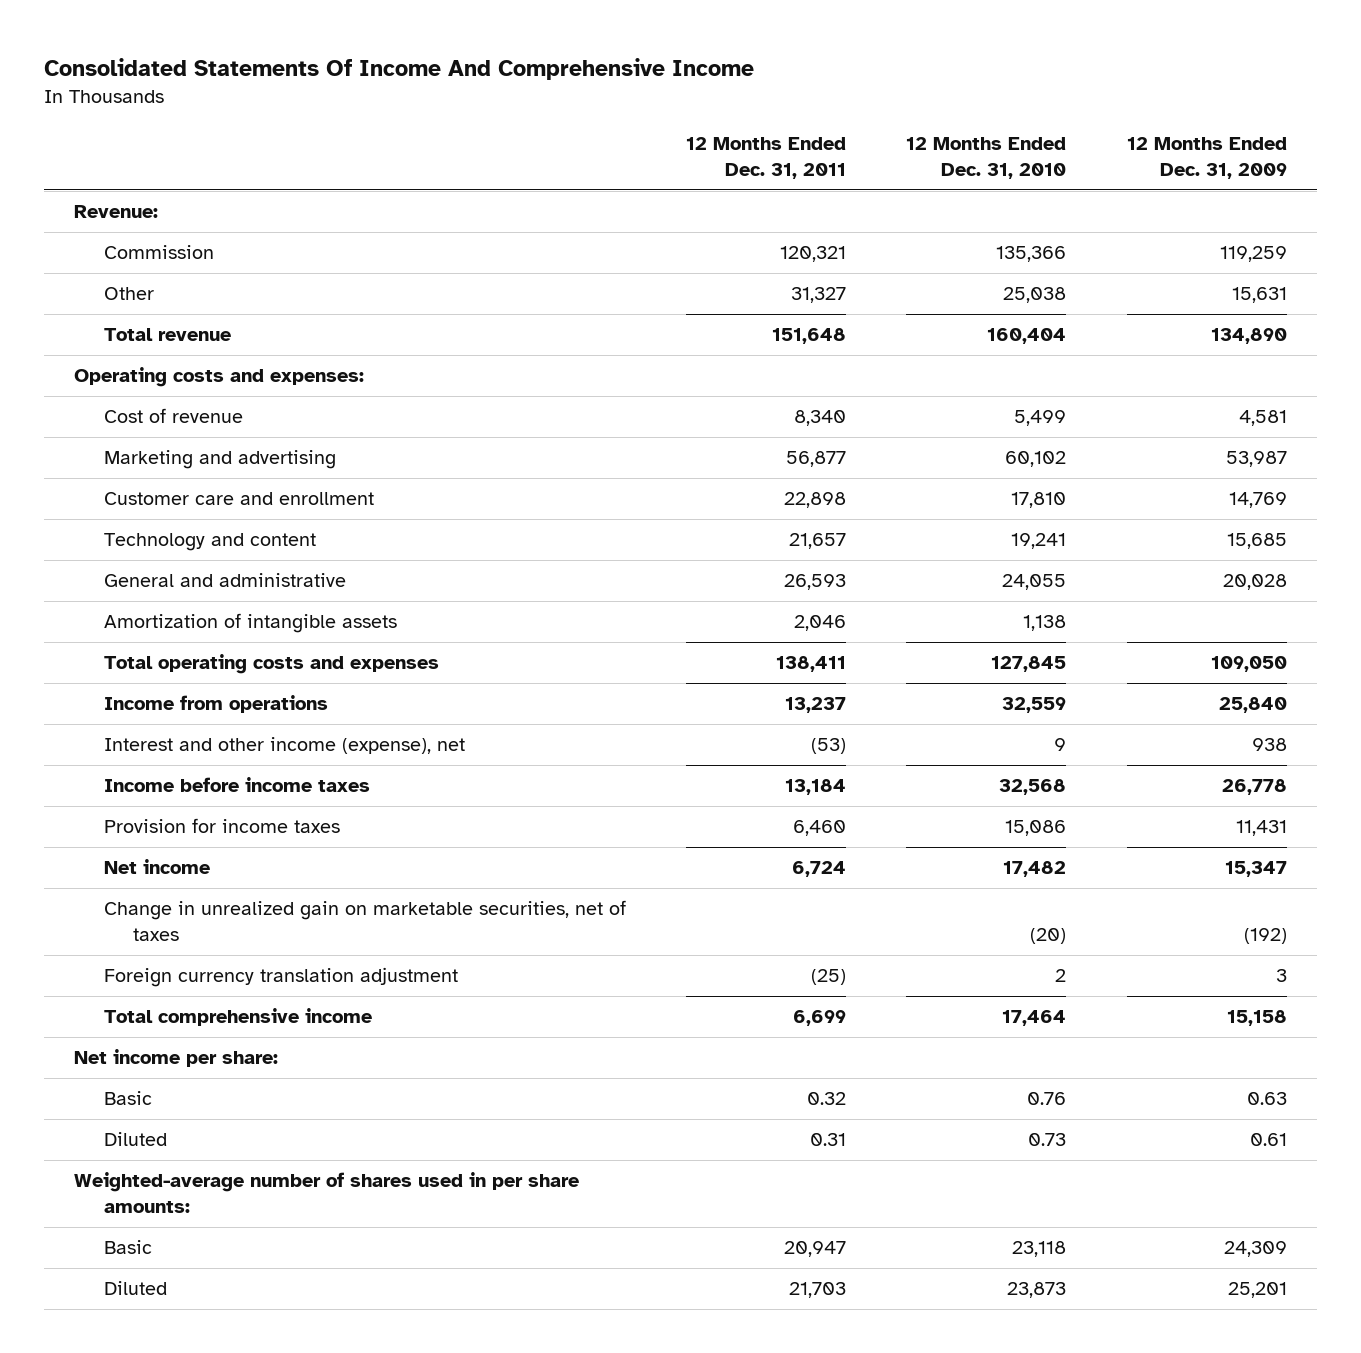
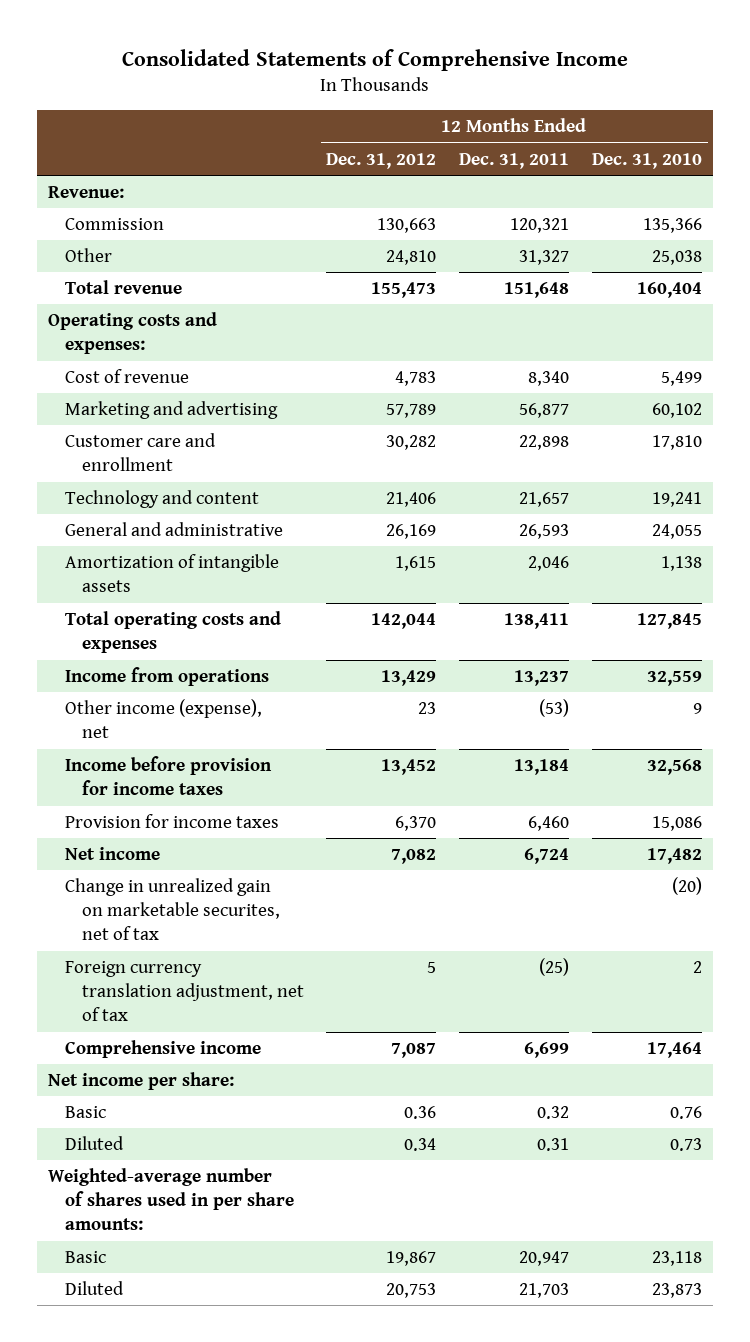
- Consolidated Statements Of Income And Comprehensive Income
+ Consolidated Statements of Comprehensive Income
- | 12 Months Ended Dec. 31, 2011 | 12 Months Ended Dec. 31, 2010 | 12 Months Ended Dec. 31, 2009
+ | 12 Months Ended Dec. 31, 2012 | 12 Months Ended Dec. 31, 2011 | 12 Months Ended Dec. 31, 2010
- Interest and other income (expense), net | (53) | 9 | 938
- Income before income taxes | 13,184 | 32,568 | 26,778
+ Other income (expense), net | 23 | (53) | 9
+ Income before provision for income taxes | 13,452 | 13,184 | 32,568
- Change in unrealized gain on marketable securities, net of taxes | | (20) | (192)
- Foreign currency translation adjustment | (25) | 2 | 3
- Total comprehensive income | 6,699 | 17,464 | 15,158
+ Change in unrealized gain on marketable securites, net of tax | | | (20)
+ Foreign currency translation adjustment, net of tax | 5 | (25) | 2
+ Comprehensive income | 7,087 | 6,699 | 17,464

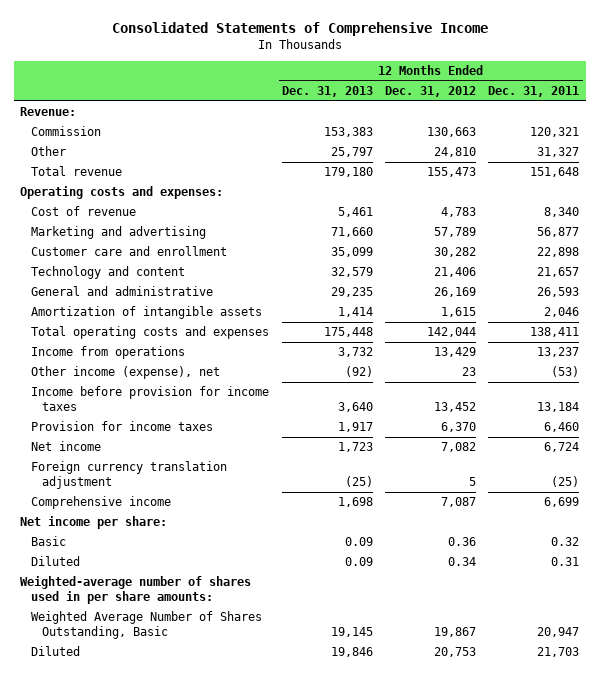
- | 12 Months Ended Dec. 31, 2012 | 12 Months Ended Dec. 31, 2011 | 12 Months Ended Dec. 31, 2010
+ | 12 Months Ended Dec. 31, 2013 | 12 Months Ended Dec. 31, 2012 | 12 Months Ended Dec. 31, 2011
- Change in unrealized gain on marketable securites, net of tax | | | (20)
- Foreign currency translation adjustment, net of tax | 5 | (25) | 2
+ Foreign currency translation adjustment | (25) | 5 | (25)
- Basic | 19,867 | 20,947 | 23,118
+ Weighted Average Number of Shares Outstanding, Basic | 19,145 | 19,867 | 20,947

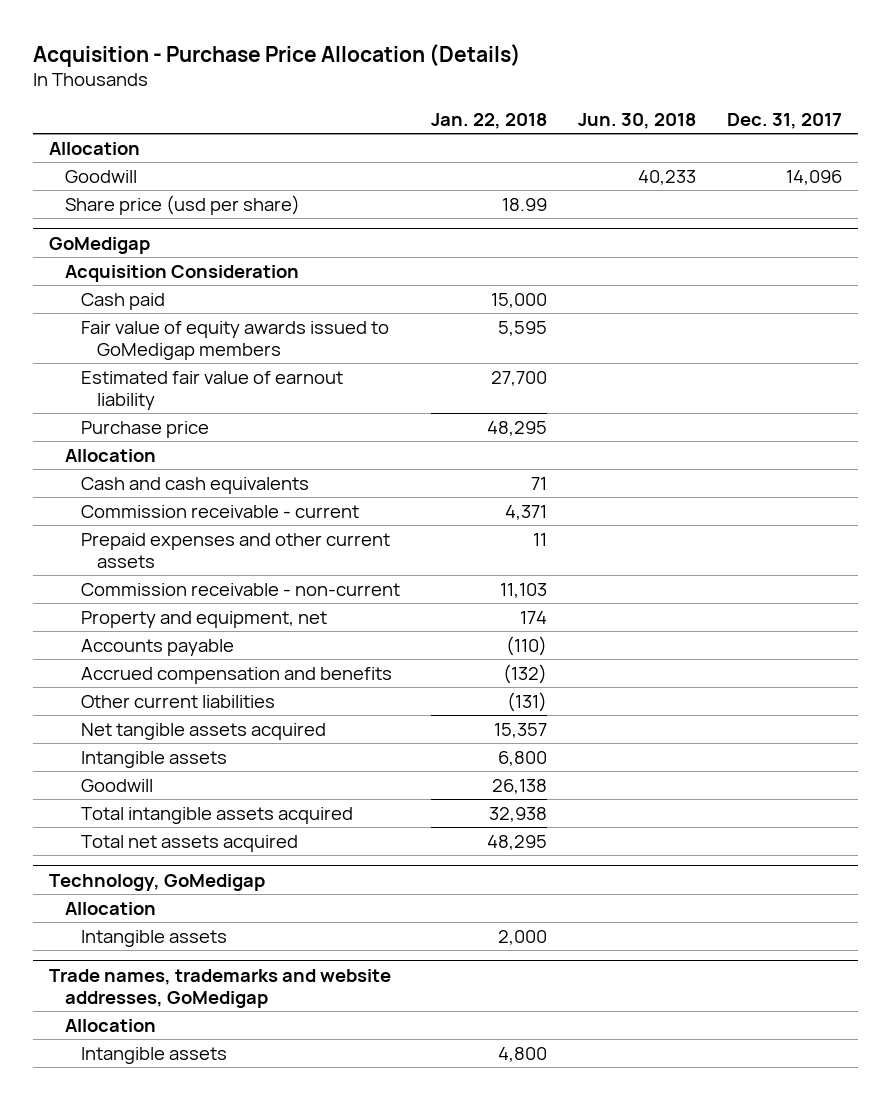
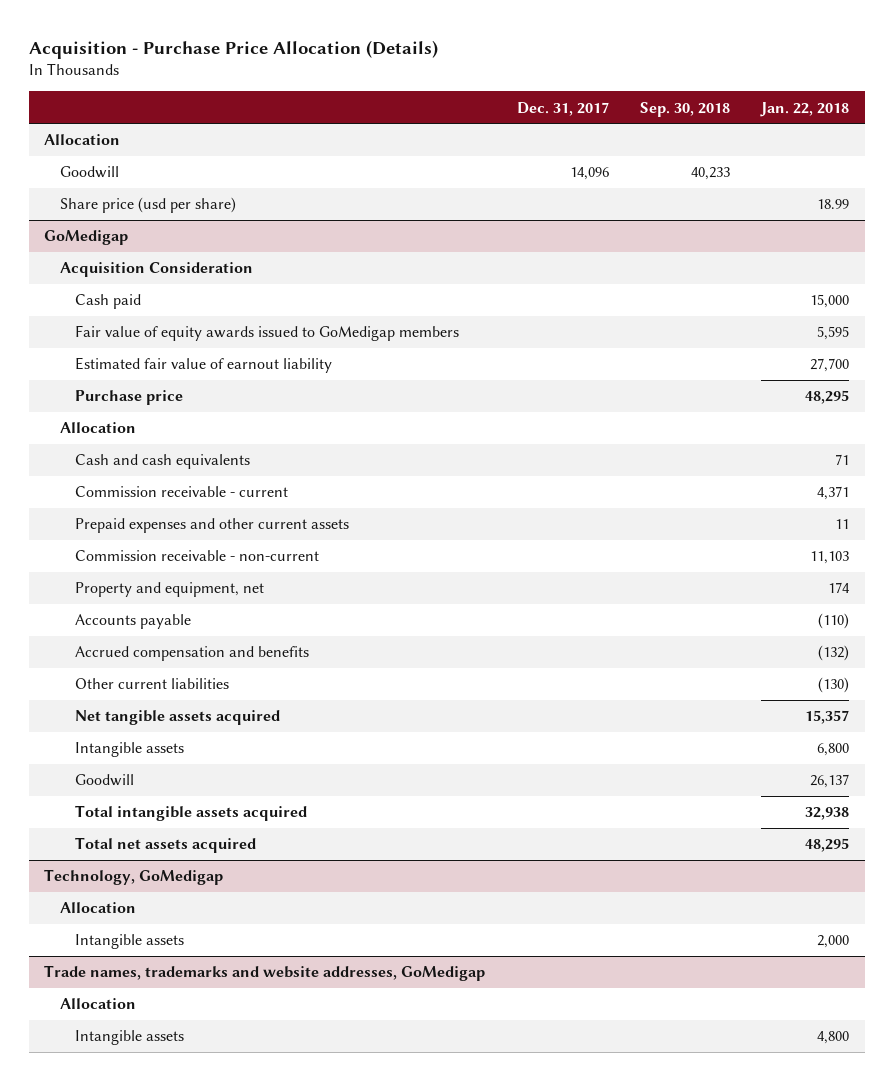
- | Jan. 22, 2018 | Jun. 30, 2018 | Dec. 31, 2017
+ | Dec. 31, 2017 | Sep. 30, 2018 | Jan. 22, 2018
@ GoMedigap
- Other current liabilities | (131) | |
+ Other current liabilities | | | (130)
- Goodwill | 26,138 | |
+ Goodwill | | | 26,137

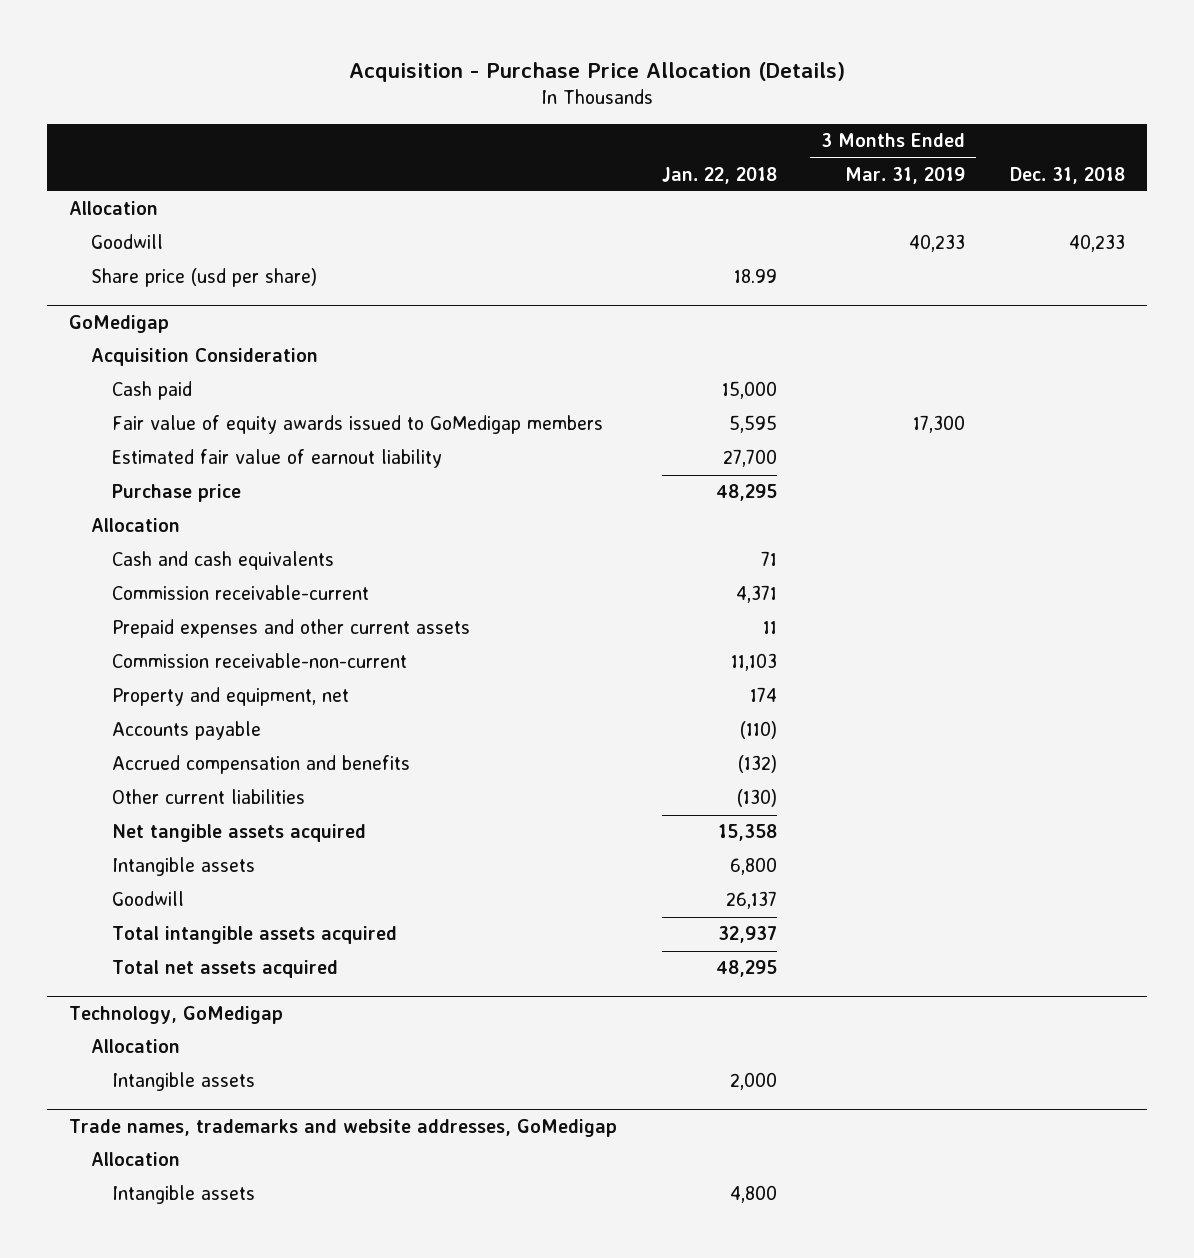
- | Dec. 31, 2017 | Sep. 30, 2018 | Jan. 22, 2018
+ | Jan. 22, 2018 | 3 Months Ended Mar. 31, 2019 | Dec. 31, 2018
@ GoMedigap
- Commission receivable - current | | | 4,371
+ Commission receivable-current | 4,371 | |
- Commission receivable - non-current | | | 11,103
+ Commission receivable-non-current | 11,103 | |
- Net tangible assets acquired | | | 15,357
+ Net tangible assets acquired | 15,358 | |
- Total intangible assets acquired | | | 32,938
+ Total intangible assets acquired | 32,937 | |

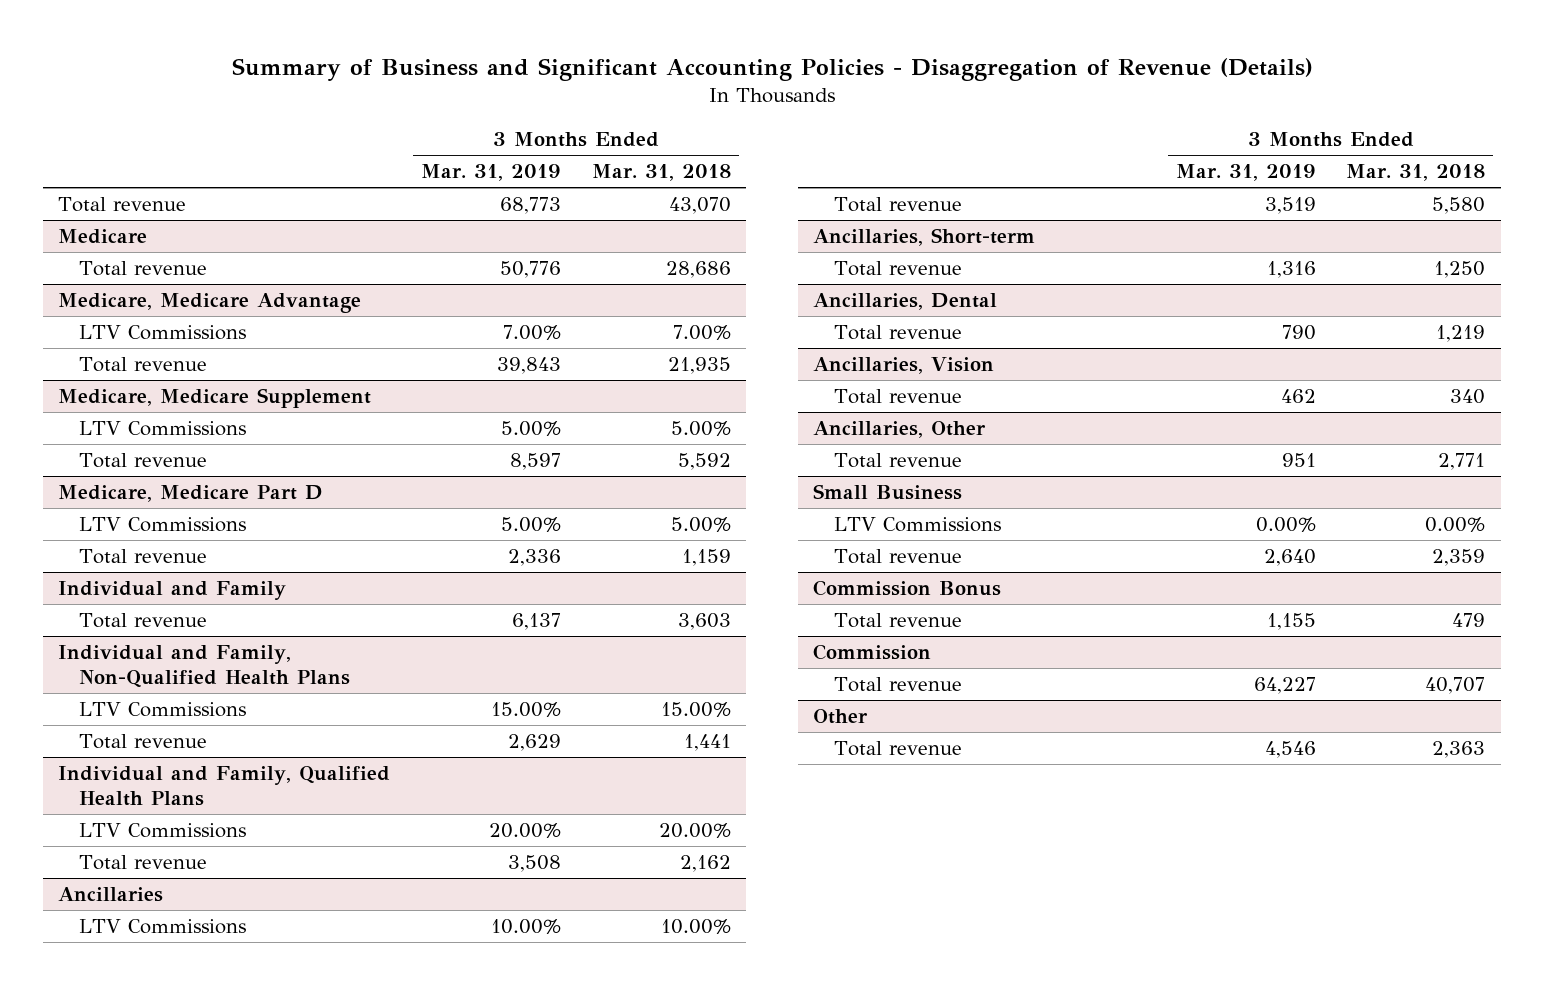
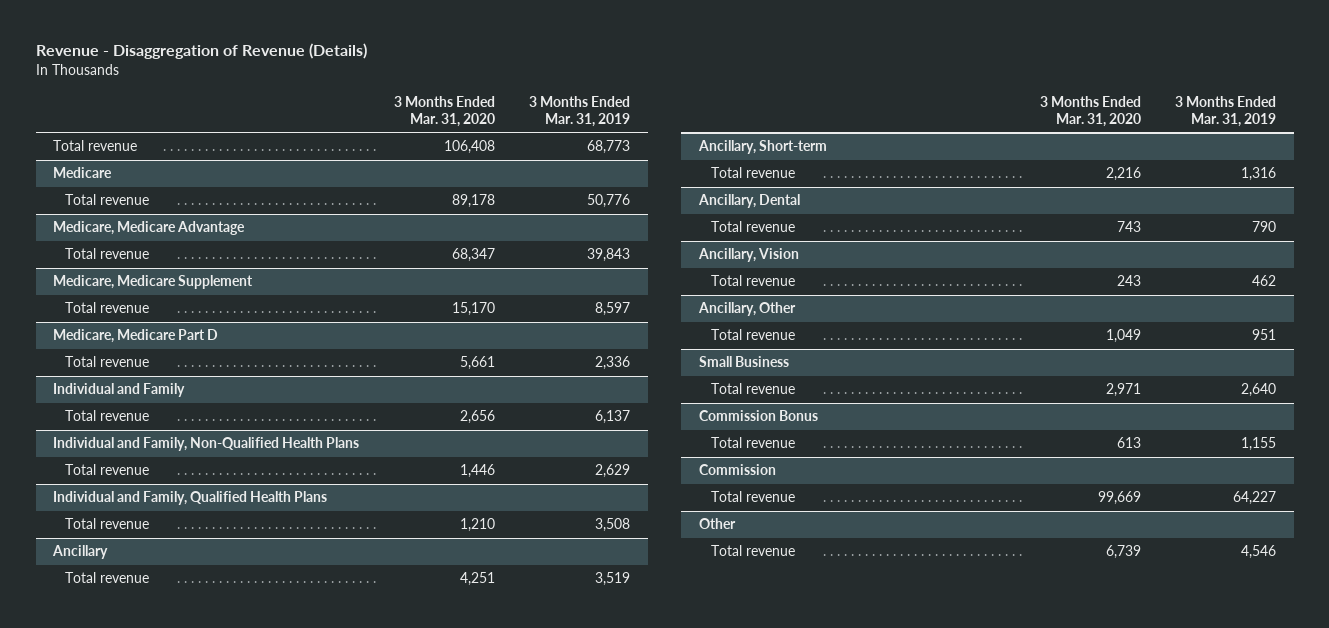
- Summary of Business and Significant Accounting Policies - Disaggregation of Revenue (Details)
+ Revenue - Disaggregation of Revenue (Details)
- | 3 Months Ended Mar. 31, 2019 | 3 Months Ended Mar. 31, 2018
+ | 3 Months Ended Mar. 31, 2020 | 3 Months Ended Mar. 31, 2019
@ Medicare, Medicare Advantage
- LTV Commissions | 7.00% | 7.00%
@ Medicare, Medicare Supplement
- LTV Commissions | 5.00% | 5.00%
@ Medicare, Medicare Part D
- LTV Commissions | 5.00% | 5.00%
@ Individual and Family, Non-Qualified Health Plans
- LTV Commissions | 15.00% | 15.00%
@ Individual and Family, Qualified Health Plans
- LTV Commissions | 20.00% | 20.00%
- Ancillaries
- LTV Commissions | 10.00% | 10.00%
+ Ancillary
- Ancillaries, Short-term
+ Ancillary, Short-term
- Ancillaries, Dental
+ Ancillary, Dental
- Ancillaries, Vision
+ Ancillary, Vision
- Ancillaries, Other
+ Ancillary, Other
@ Small Business
- LTV Commissions | 0.00% | 0.00%

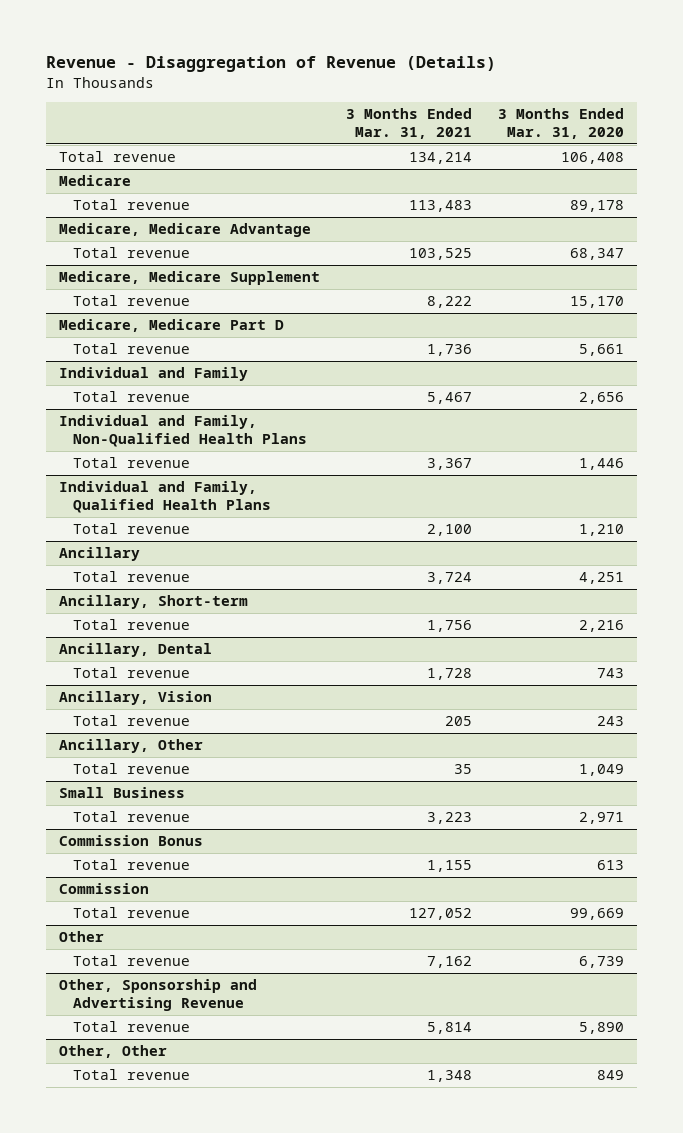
- | 3 Months Ended Mar. 31, 2020 | 3 Months Ended Mar. 31, 2019
+ | 3 Months Ended Mar. 31, 2021 | 3 Months Ended Mar. 31, 2020
+ Other, Sponsorship and Advertising Revenue
+ Total revenue | 5,814 | 5,890
+ Other, Other
+ Total revenue | 1,348 | 849

